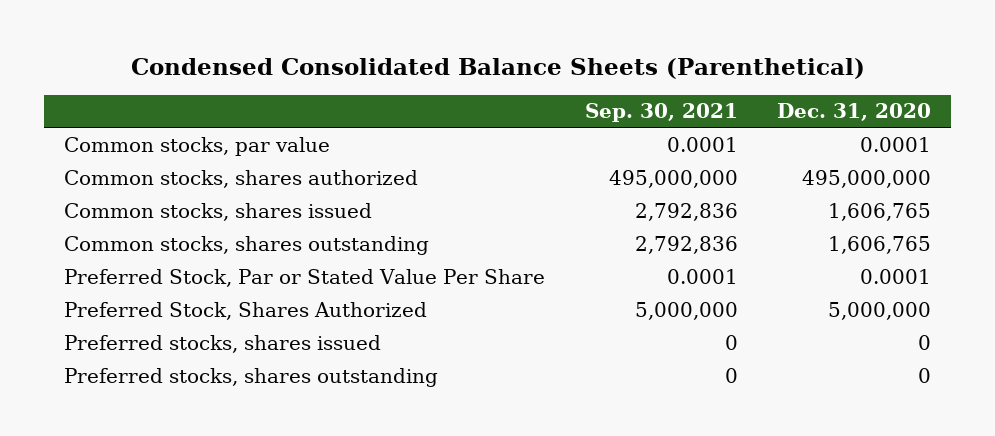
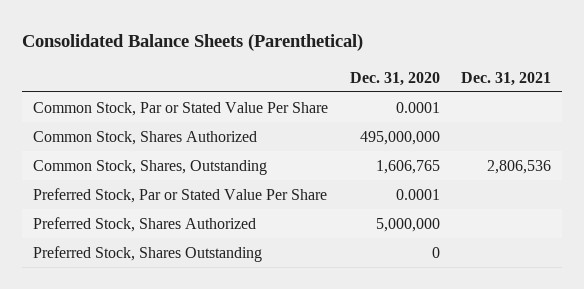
- Condensed Consolidated Balance Sheets (Parenthetical)
+ Consolidated Balance Sheets (Parenthetical)
- | Sep. 30, 2021 | Dec. 31, 2020
+ | Dec. 31, 2020 | Dec. 31, 2021
- Common stocks, par value | 0.0001 | 0.0001
- Common stocks, shares authorized | 495,000,000 | 495,000,000
- Common stocks, shares issued | 2,792,836 | 1,606,765
- Common stocks, shares outstanding | 2,792,836 | 1,606,765
+ Common Stock, Par or Stated Value Per Share | 0.0001 |
+ Common Stock, Shares Authorized | 495,000,000 |
+ Common Stock, Shares, Outstanding | 1,606,765 | 2,806,536
- Preferred stocks, shares issued | 0 | 0
- Preferred stocks, shares outstanding | 0 | 0
+ Preferred Stock, Shares Outstanding | 0 |

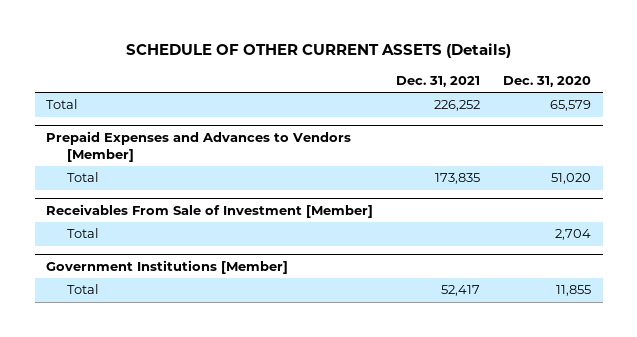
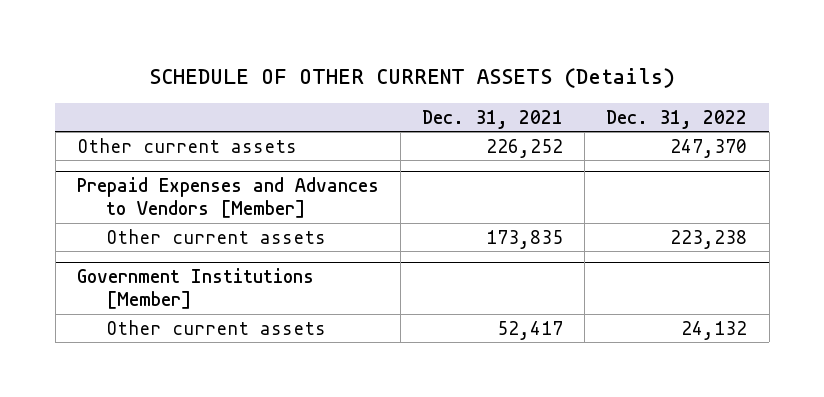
- | Dec. 31, 2021 | Dec. 31, 2020
+ | Dec. 31, 2021 | Dec. 31, 2022
- Total | 226,252 | 65,579
+ Other current assets | 226,252 | 247,370
@ Prepaid Expenses and Advances to Vendors [Member]
- Total | 173,835 | 51,020
- Receivables From Sale of Investment [Member]
- Total | | 2,704
@ Prepaid Expenses and Advances to Vendors [Member]
+ Other current assets | 173,835 | 223,238
@ Government Institutions [Member]
- Total | 52,417 | 11,855
+ Other current assets | 52,417 | 24,132

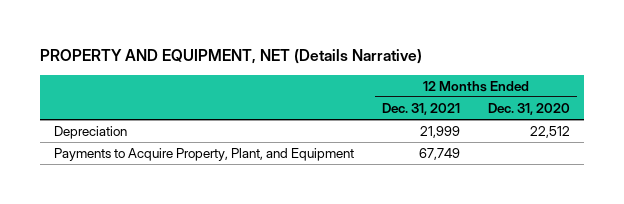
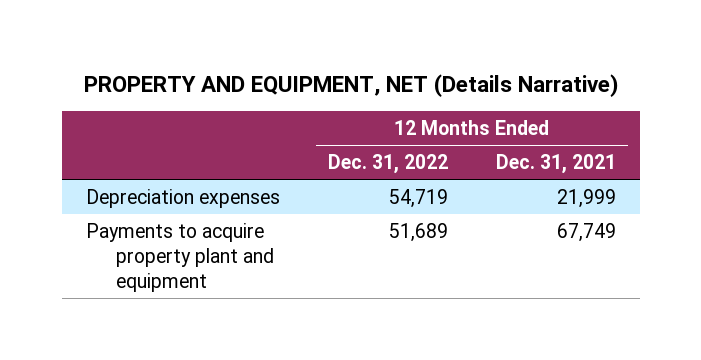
- | 12 Months Ended Dec. 31, 2021 | 12 Months Ended Dec. 31, 2020
+ | 12 Months Ended Dec. 31, 2022 | 12 Months Ended Dec. 31, 2021
- Depreciation | 21,999 | 22,512
- Payments to Acquire Property, Plant, and Equipment | 67,749 |
+ Depreciation expenses | 54,719 | 21,999
+ Payments to acquire property plant and equipment | 51,689 | 67,749

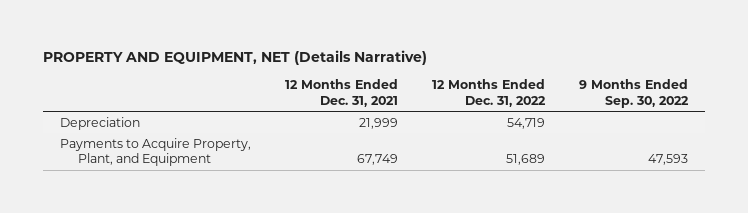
- | 12 Months Ended Dec. 31, 2022 | 12 Months Ended Dec. 31, 2021
+ | 12 Months Ended Dec. 31, 2021 | 12 Months Ended Dec. 31, 2022 | 9 Months Ended Sep. 30, 2022
- Depreciation expenses | 54,719 | 21,999
- Payments to acquire property plant and equipment | 51,689 | 67,749
+ Depreciation | 21,999 | 54,719 |
+ Payments to Acquire Property, Plant, and Equipment | 67,749 | 51,689 | 47,593

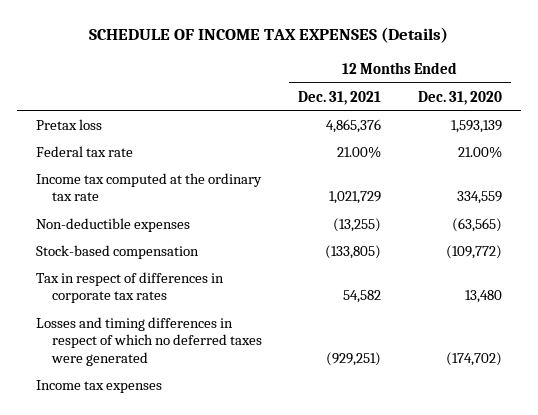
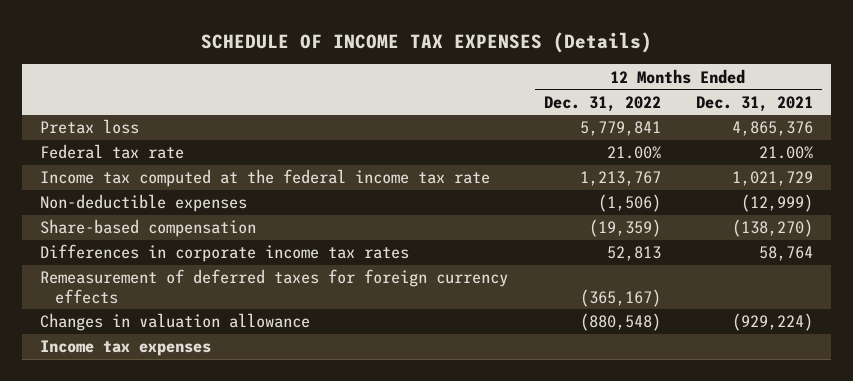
- | 12 Months Ended Dec. 31, 2021 | 12 Months Ended Dec. 31, 2020
+ | 12 Months Ended Dec. 31, 2022 | 12 Months Ended Dec. 31, 2021
- Income tax computed at the ordinary tax rate | 1,021,729 | 334,559
- Non-deductible expenses | (13,255) | (63,565)
- Stock-based compensation | (133,805) | (109,772)
- Tax in respect of differences in corporate tax rates | 54,582 | 13,480
- Losses and timing differences in respect of which no deferred taxes were generated | (929,251) | (174,702)
+ Income tax computed at the federal income tax rate | 1,213,767 | 1,021,729
+ Non-deductible expenses | (1,506) | (12,999)
+ Share-based compensation | (19,359) | (138,270)
+ Differences in corporate income tax rates | 52,813 | 58,764
+ Remeasurement of deferred taxes for foreign currency effects | (365,167) |
+ Changes in valuation allowance | (880,548) | (929,224)

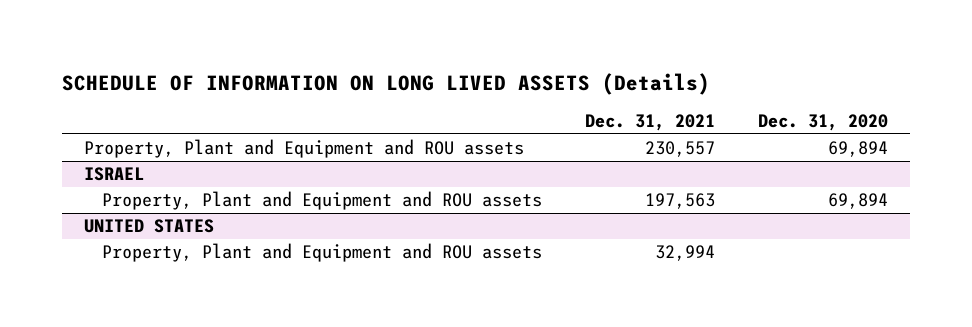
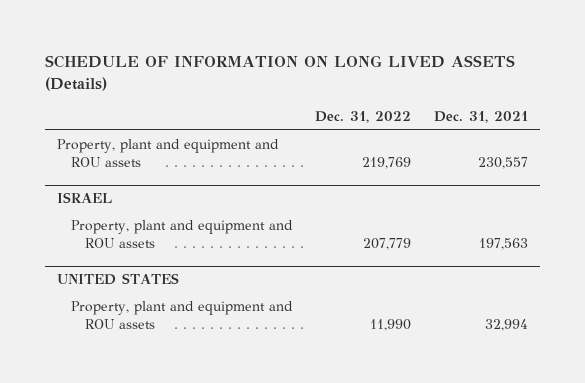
- | Dec. 31, 2021 | Dec. 31, 2020
+ | Dec. 31, 2022 | Dec. 31, 2021
- Property, Plant and Equipment and ROU assets | 230,557 | 69,894
+ Property, plant and equipment and ROU assets | 219,769 | 230,557
@ ISRAEL
- Property, Plant and Equipment and ROU assets | 197,563 | 69,894
+ Property, plant and equipment and ROU assets | 207,779 | 197,563
@ UNITED STATES
- Property, Plant and Equipment and ROU assets | 32,994 |
+ Property, plant and equipment and ROU assets | 11,990 | 32,994

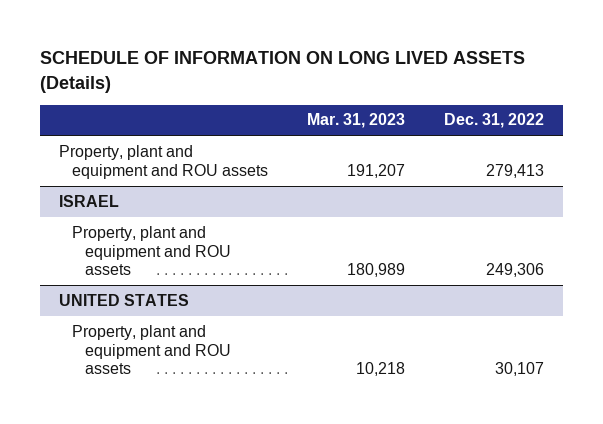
- | Dec. 31, 2022 | Dec. 31, 2021
+ | Mar. 31, 2023 | Dec. 31, 2022
- Property, plant and equipment and ROU assets | 219,769 | 230,557
+ Property, plant and equipment and ROU assets | 191,207 | 279,413
@ ISRAEL
- Property, plant and equipment and ROU assets | 207,779 | 197,563
+ Property, plant and equipment and ROU assets | 180,989 | 249,306
@ UNITED STATES
- Property, plant and equipment and ROU assets | 11,990 | 32,994
+ Property, plant and equipment and ROU assets | 10,218 | 30,107

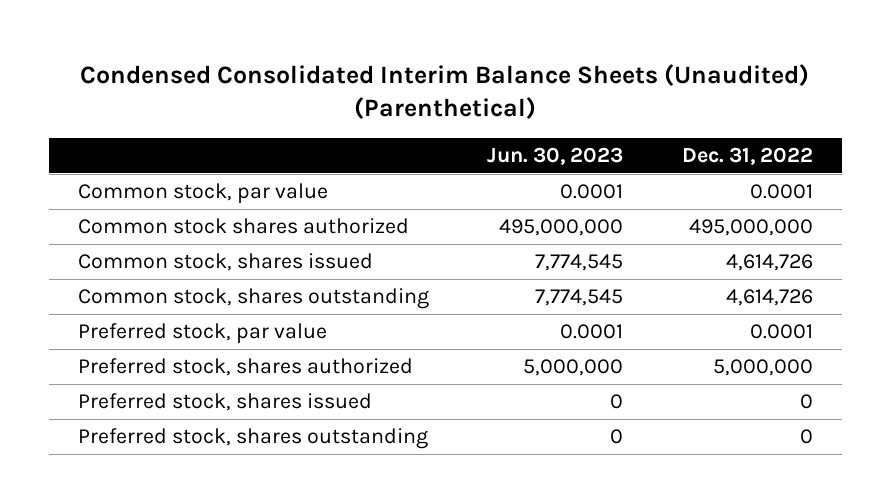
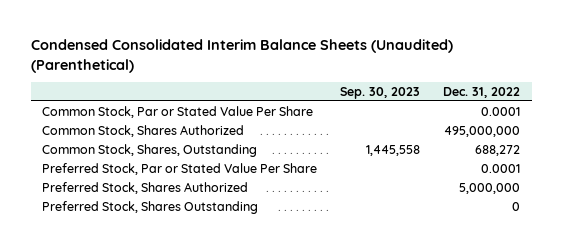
- | Jun. 30, 2023 | Dec. 31, 2022
+ | Sep. 30, 2023 | Dec. 31, 2022
- Common stock, par value | 0.0001 | 0.0001
- Common stock shares authorized | 495,000,000 | 495,000,000
- Common stock, shares issued | 7,774,545 | 4,614,726
- Common stock, shares outstanding | 7,774,545 | 4,614,726
- Preferred stock, par value | 0.0001 | 0.0001
- Preferred stock, shares authorized | 5,000,000 | 5,000,000
- Preferred stock, shares issued | 0 | 0
- Preferred stock, shares outstanding | 0 | 0
+ Common Stock, Par or Stated Value Per Share | | 0.0001
+ Common Stock, Shares Authorized | | 495,000,000
+ Common Stock, Shares, Outstanding | 1,445,558 | 688,272
+ Preferred Stock, Par or Stated Value Per Share | | 0.0001
+ Preferred Stock, Shares Authorized | | 5,000,000
+ Preferred Stock, Shares Outstanding | | 0

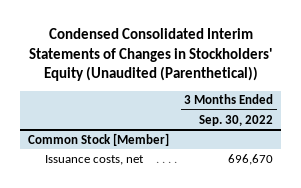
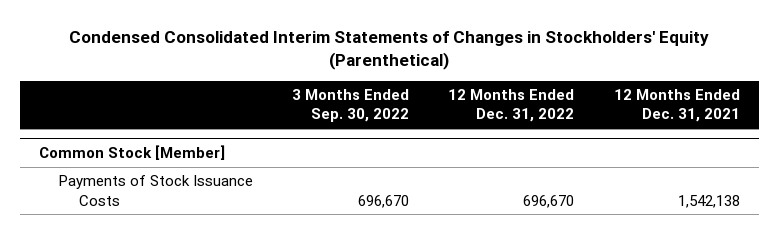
- Condensed Consolidated Interim Statements of Changes in Stockholders' Equity (Unaudited (Parenthetical))
+ Condensed Consolidated Interim Statements of Changes in Stockholders' Equity (Parenthetical)
- | 3 Months Ended Sep. 30, 2022
+ | 3 Months Ended Sep. 30, 2022 | 12 Months Ended Dec. 31, 2022 | 12 Months Ended Dec. 31, 2021
@ Common Stock [Member]
- Issuance costs, net | 696,670
+ Payments of Stock Issuance Costs | 696,670 | 696,670 | 1,542,138

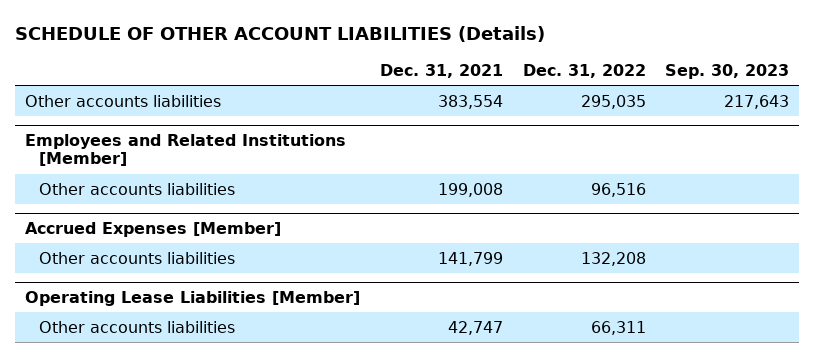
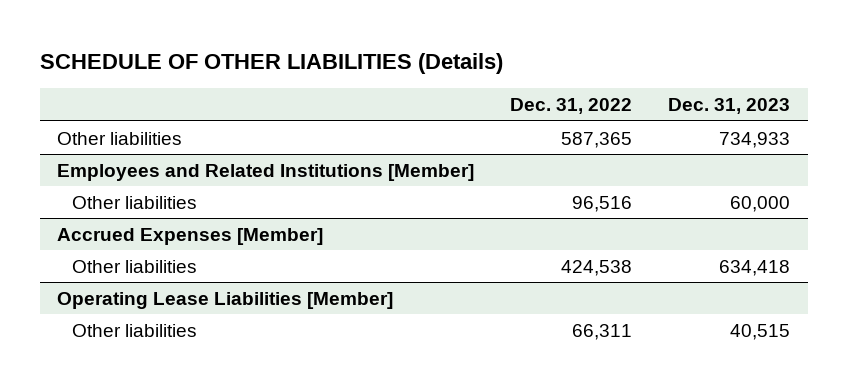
- SCHEDULE OF OTHER ACCOUNT LIABILITIES (Details)
+ SCHEDULE OF OTHER LIABILITIES (Details)
- | Dec. 31, 2021 | Dec. 31, 2022 | Sep. 30, 2023
+ | Dec. 31, 2022 | Dec. 31, 2023
- Other accounts liabilities | 383,554 | 295,035 | 217,643
+ Other liabilities | 587,365 | 734,933
@ Employees and Related Institutions [Member]
- Other accounts liabilities | 199,008 | 96,516 |
+ Other liabilities | 96,516 | 60,000
@ Accrued Expenses [Member]
- Other accounts liabilities | 141,799 | 132,208 |
+ Other liabilities | 424,538 | 634,418
@ Operating Lease Liabilities [Member]
- Other accounts liabilities | 42,747 | 66,311 |
+ Other liabilities | 66,311 | 40,515

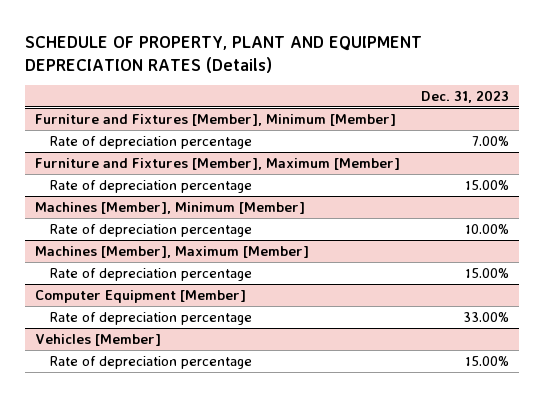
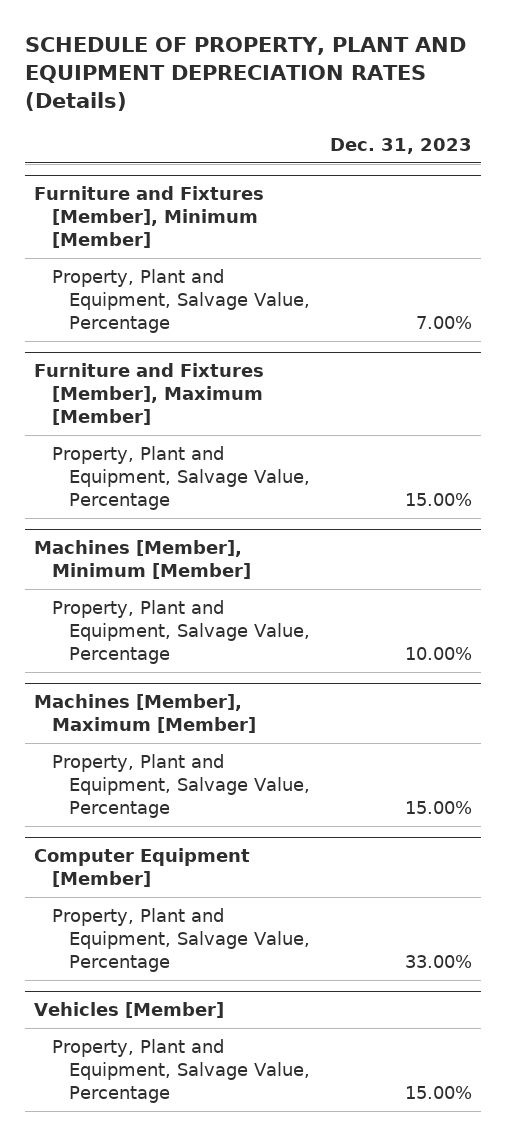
@ Furniture and Fixtures [Member], Minimum [Member]
- Rate of depreciation percentage | 7.00%
+ Property, Plant and Equipment, Salvage Value, Percentage | 7.00%
@ Furniture and Fixtures [Member], Maximum [Member]
- Rate of depreciation percentage | 15.00%
+ Property, Plant and Equipment, Salvage Value, Percentage | 15.00%
@ Machines [Member], Minimum [Member]
- Rate of depreciation percentage | 10.00%
+ Property, Plant and Equipment, Salvage Value, Percentage | 10.00%
@ Machines [Member], Maximum [Member]
- Rate of depreciation percentage | 15.00%
+ Property, Plant and Equipment, Salvage Value, Percentage | 15.00%
@ Computer Equipment [Member]
- Rate of depreciation percentage | 33.00%
+ Property, Plant and Equipment, Salvage Value, Percentage | 33.00%
@ Vehicles [Member]
- Rate of depreciation percentage | 15.00%
+ Property, Plant and Equipment, Salvage Value, Percentage | 15.00%

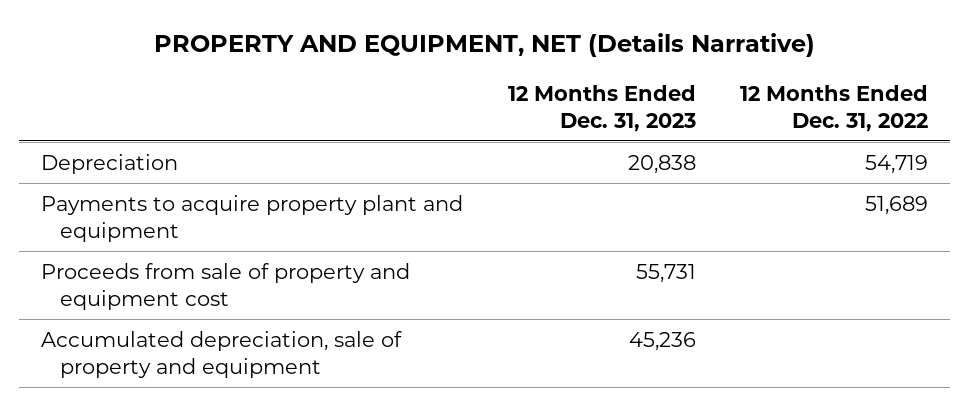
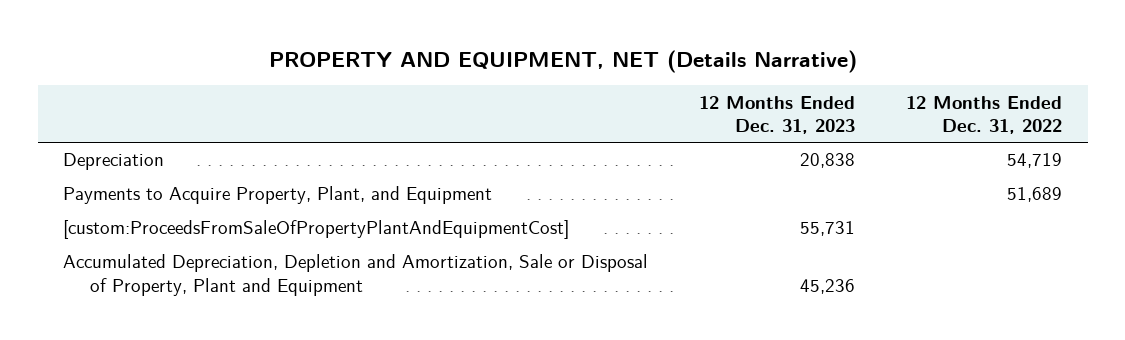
- Payments to acquire property plant and equipment | | 51,689
- Proceeds from sale of property and equipment cost | 55,731 |
- Accumulated depreciation, sale of property and equipment | 45,236 |
+ Payments to Acquire Property, Plant, and Equipment | | 51,689
+ [custom:ProceedsFromSaleOfPropertyPlantAndEquipmentCost] | 55,731 |
+ Accumulated Depreciation, Depletion and Amortization, Sale or Disposal of Property, Plant and Equipment | 45,236 |

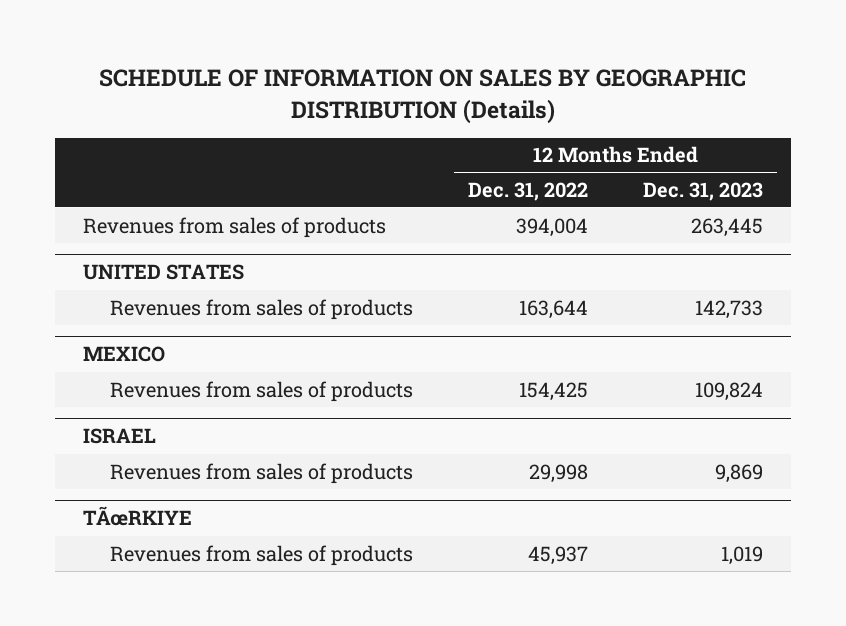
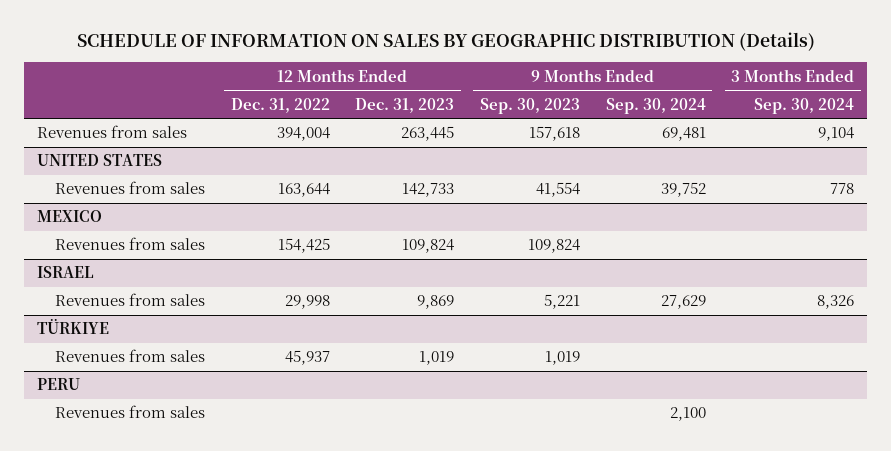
- | 12 Months Ended Dec. 31, 2022 | 12 Months Ended Dec. 31, 2023
+ | 12 Months Ended Dec. 31, 2022 | 12 Months Ended Dec. 31, 2023 | 9 Months Ended Sep. 30, 2023 | 9 Months Ended Sep. 30, 2024 | 3 Months Ended Sep. 30, 2024
- Revenues from sales of products | 394,004 | 263,445
+ Revenues from sales | 394,004 | 263,445 | 157,618 | 69,481 | 9,104
@ UNITED STATES
- Revenues from sales of products | 163,644 | 142,733
+ Revenues from sales | 163,644 | 142,733 | 41,554 | 39,752 | 778
@ MEXICO
- Revenues from sales of products | 154,425 | 109,824
+ Revenues from sales | 154,425 | 109,824 | 109,824 | |
@ ISRAEL
- Revenues from sales of products | 29,998 | 9,869
- TÃœRKIYE
- Revenues from sales of products | 45,937 | 1,019
@ ISRAEL
+ Revenues from sales | 29,998 | 9,869 | 5,221 | 27,629 | 8,326
+ TÜRKIYE
+ Revenues from sales | 45,937 | 1,019 | 1,019 | |
+ PERU
+ Revenues from sales | | | | 2,100 |

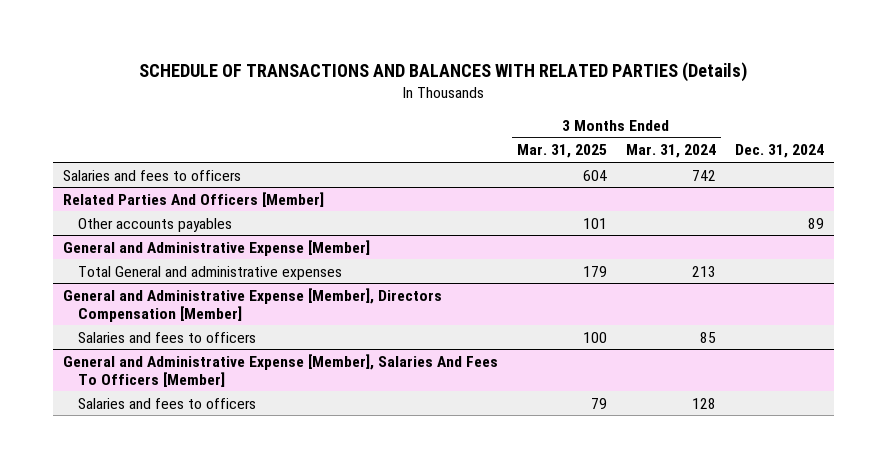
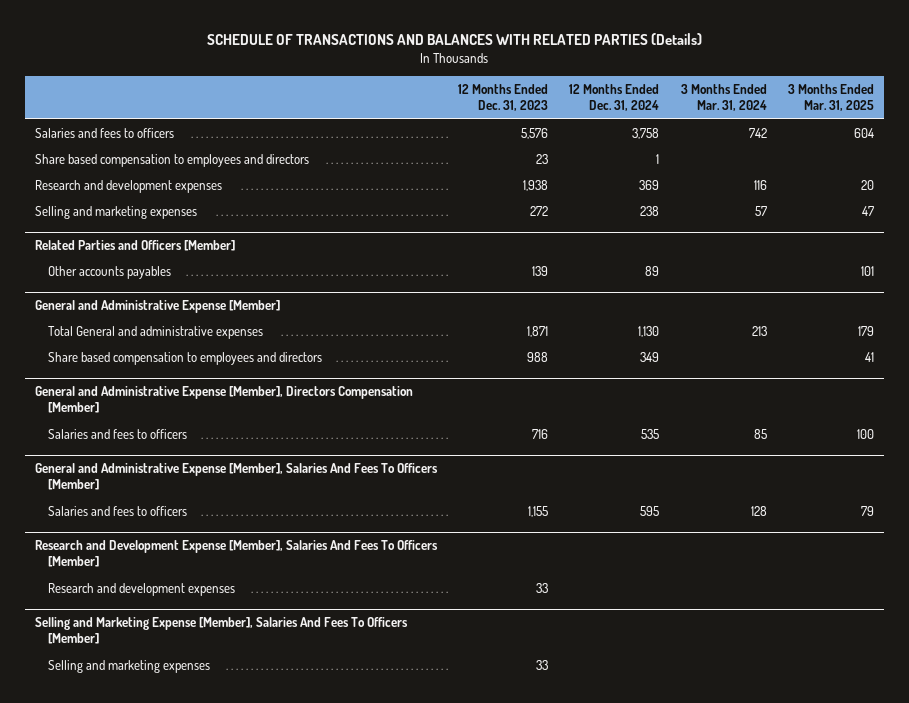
- | 3 Months Ended Mar. 31, 2025 | 3 Months Ended Mar. 31, 2024 | Dec. 31, 2024
+ | 12 Months Ended Dec. 31, 2023 | 12 Months Ended Dec. 31, 2024 | 3 Months Ended Mar. 31, 2024 | 3 Months Ended Mar. 31, 2025
- Related Parties And Officers [Member]
+ Share based compensation to employees and directors | 23 | 1 | |
+ Research and development expenses | 1,938 | 369 | 116 | 20
+ Selling and marketing expenses | 272 | 238 | 57 | 47
+ Related Parties and Officers [Member]
@ General and Administrative Expense [Member]
+ Share based compensation to employees and directors | 988 | 349 | | 41
+ Research and Development Expense [Member], Salaries And Fees To Officers [Member]
+ Research and development expenses | 33 | | |
+ Selling and Marketing Expense [Member], Salaries And Fees To Officers [Member]
+ Selling and marketing expenses | 33 | | |

